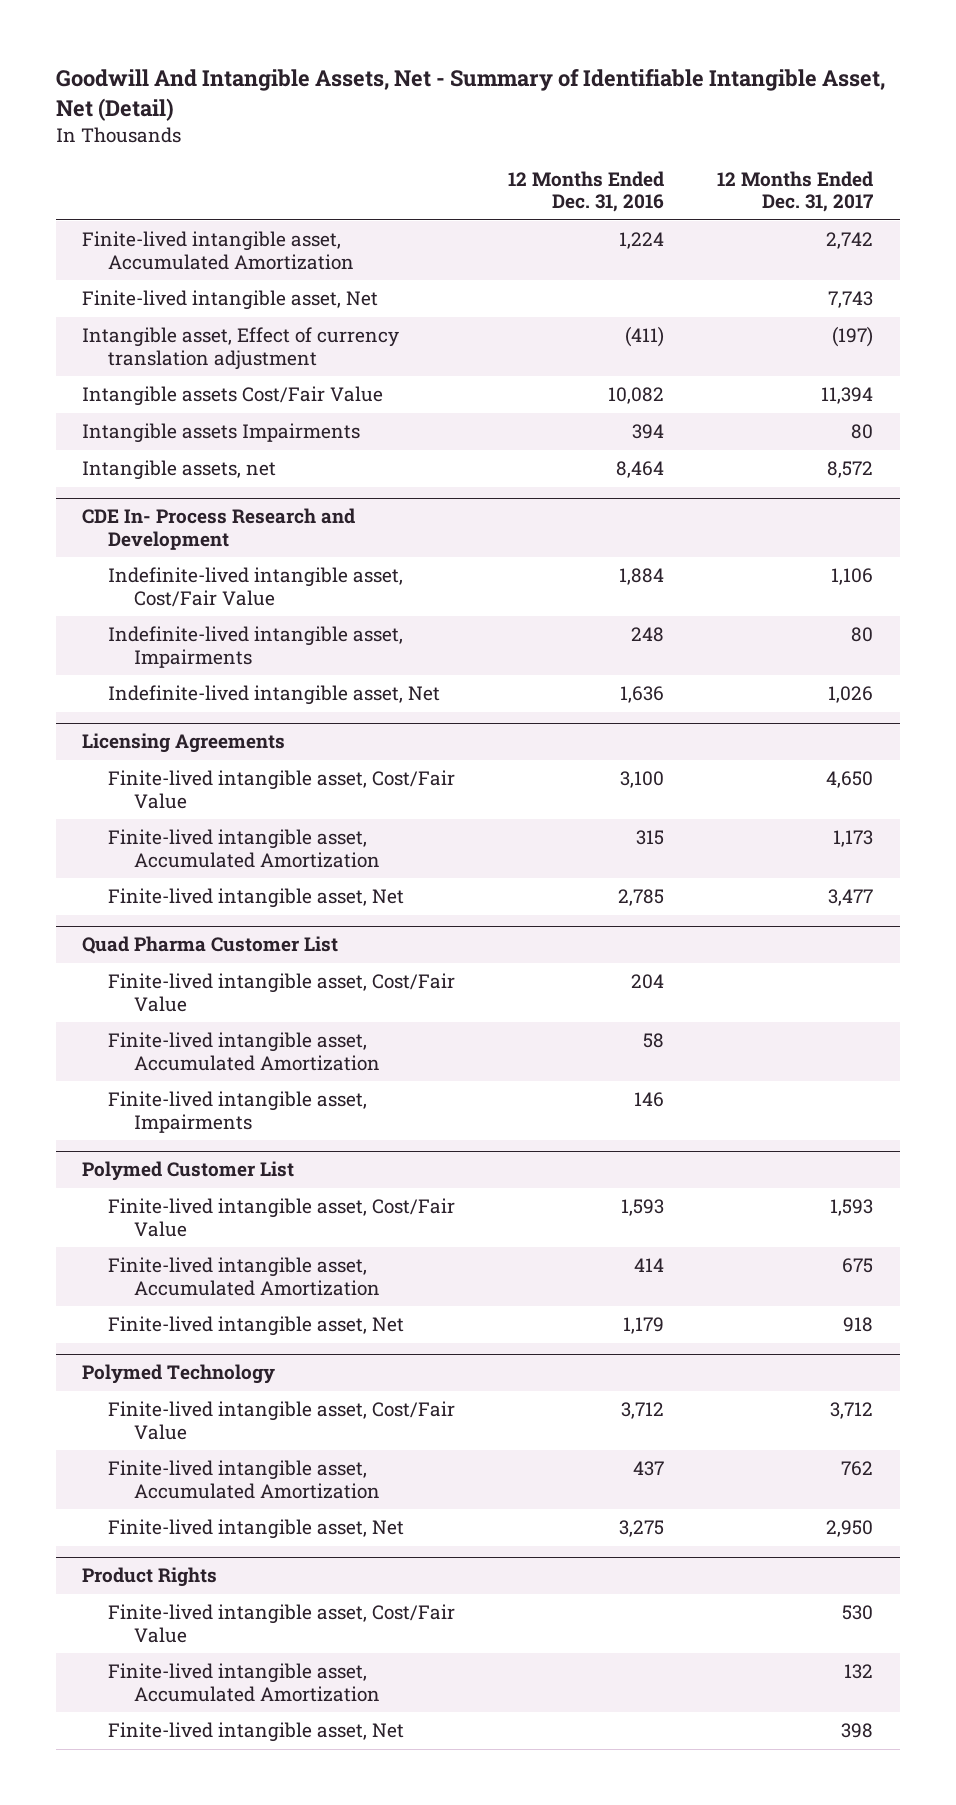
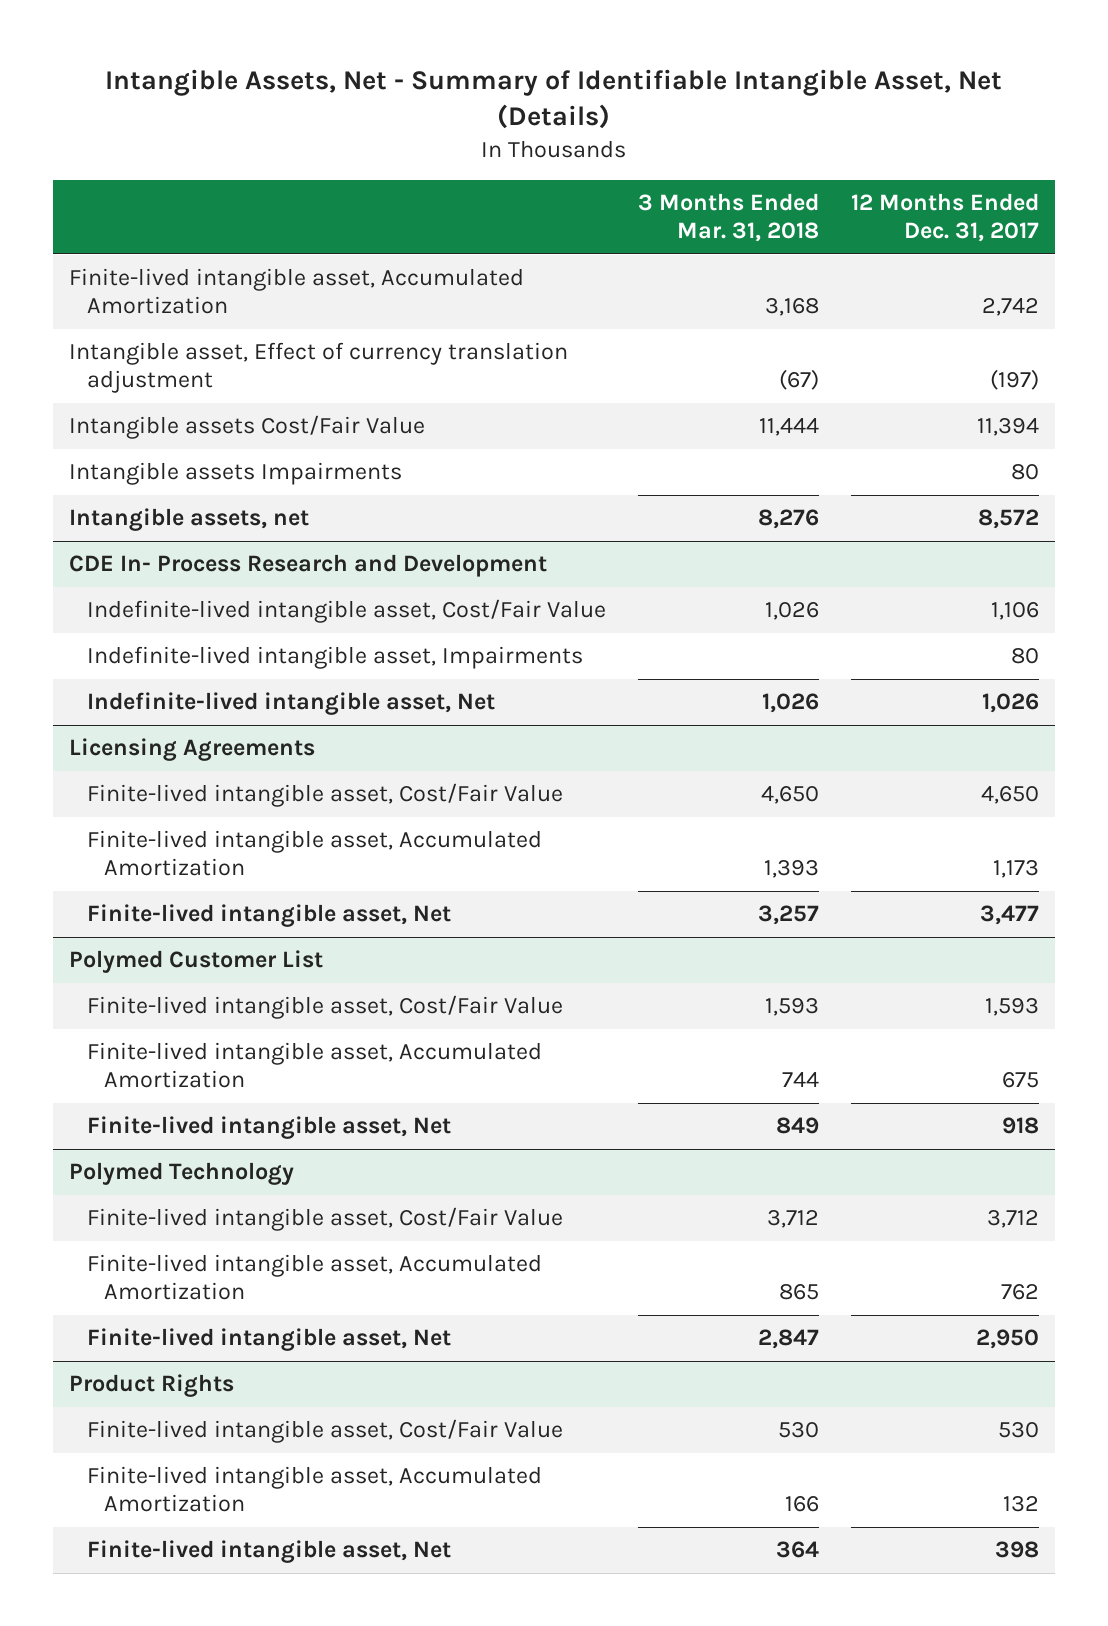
- Goodwill And Intangible Assets, Net - Summary of Identifiable Intangible Asset, Net (Detail)
+ Intangible Assets, Net - Summary of Identifiable Intangible Asset, Net (Details)
- | 12 Months Ended Dec. 31, 2016 | 12 Months Ended Dec. 31, 2017
+ | 3 Months Ended Mar. 31, 2018 | 12 Months Ended Dec. 31, 2017
- Finite-lived intangible asset, Net | | 7,743
- Quad Pharma Customer List
- Finite-lived intangible asset, Cost/Fair Value | 204 |
- Finite-lived intangible asset, Accumulated Amortization | 58 |
- Finite-lived intangible asset, Impairments | 146 |

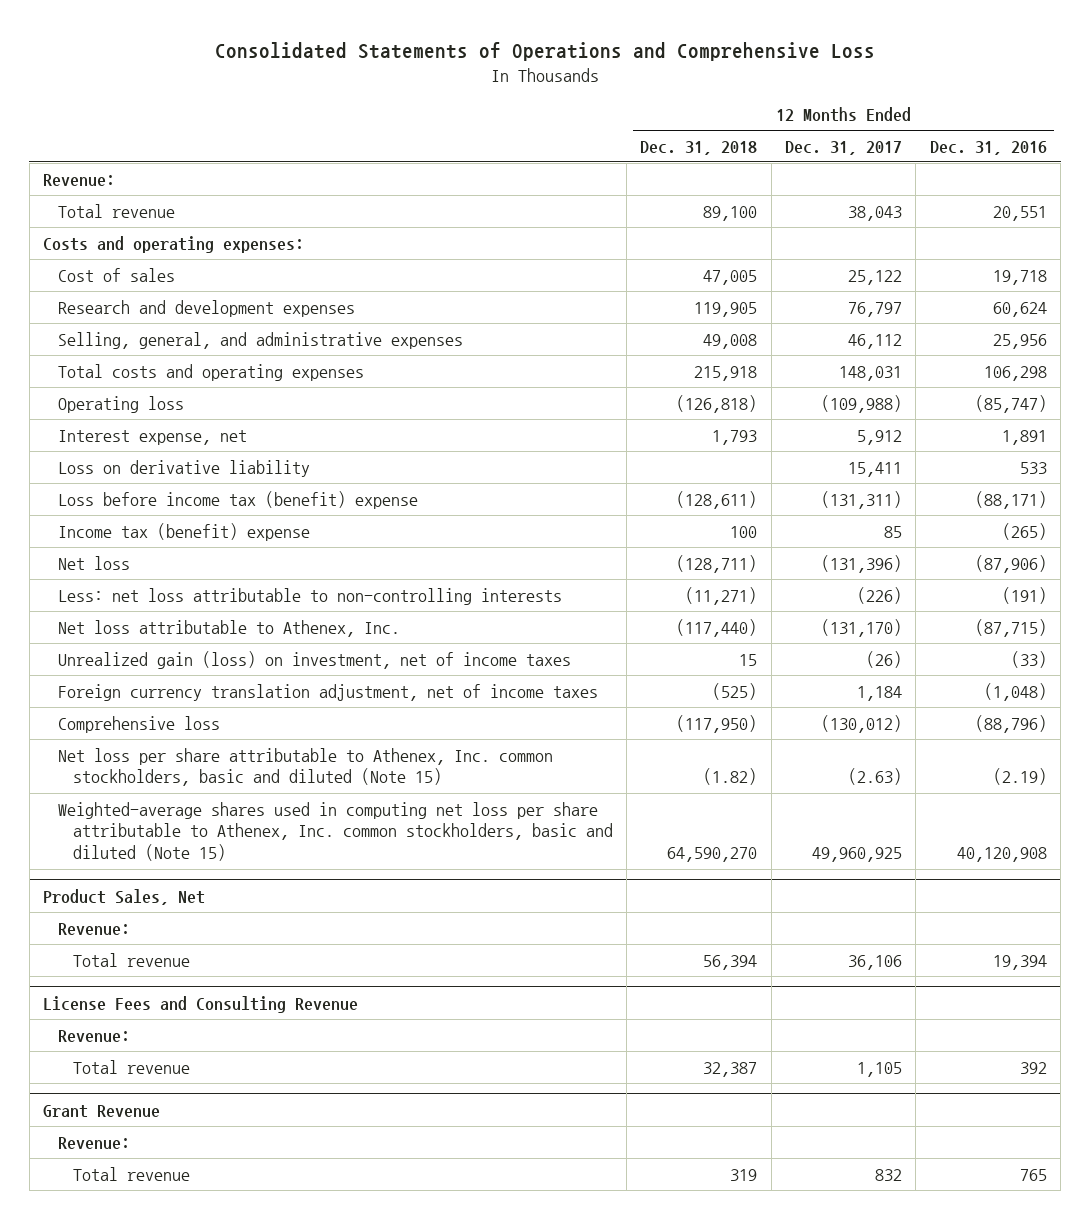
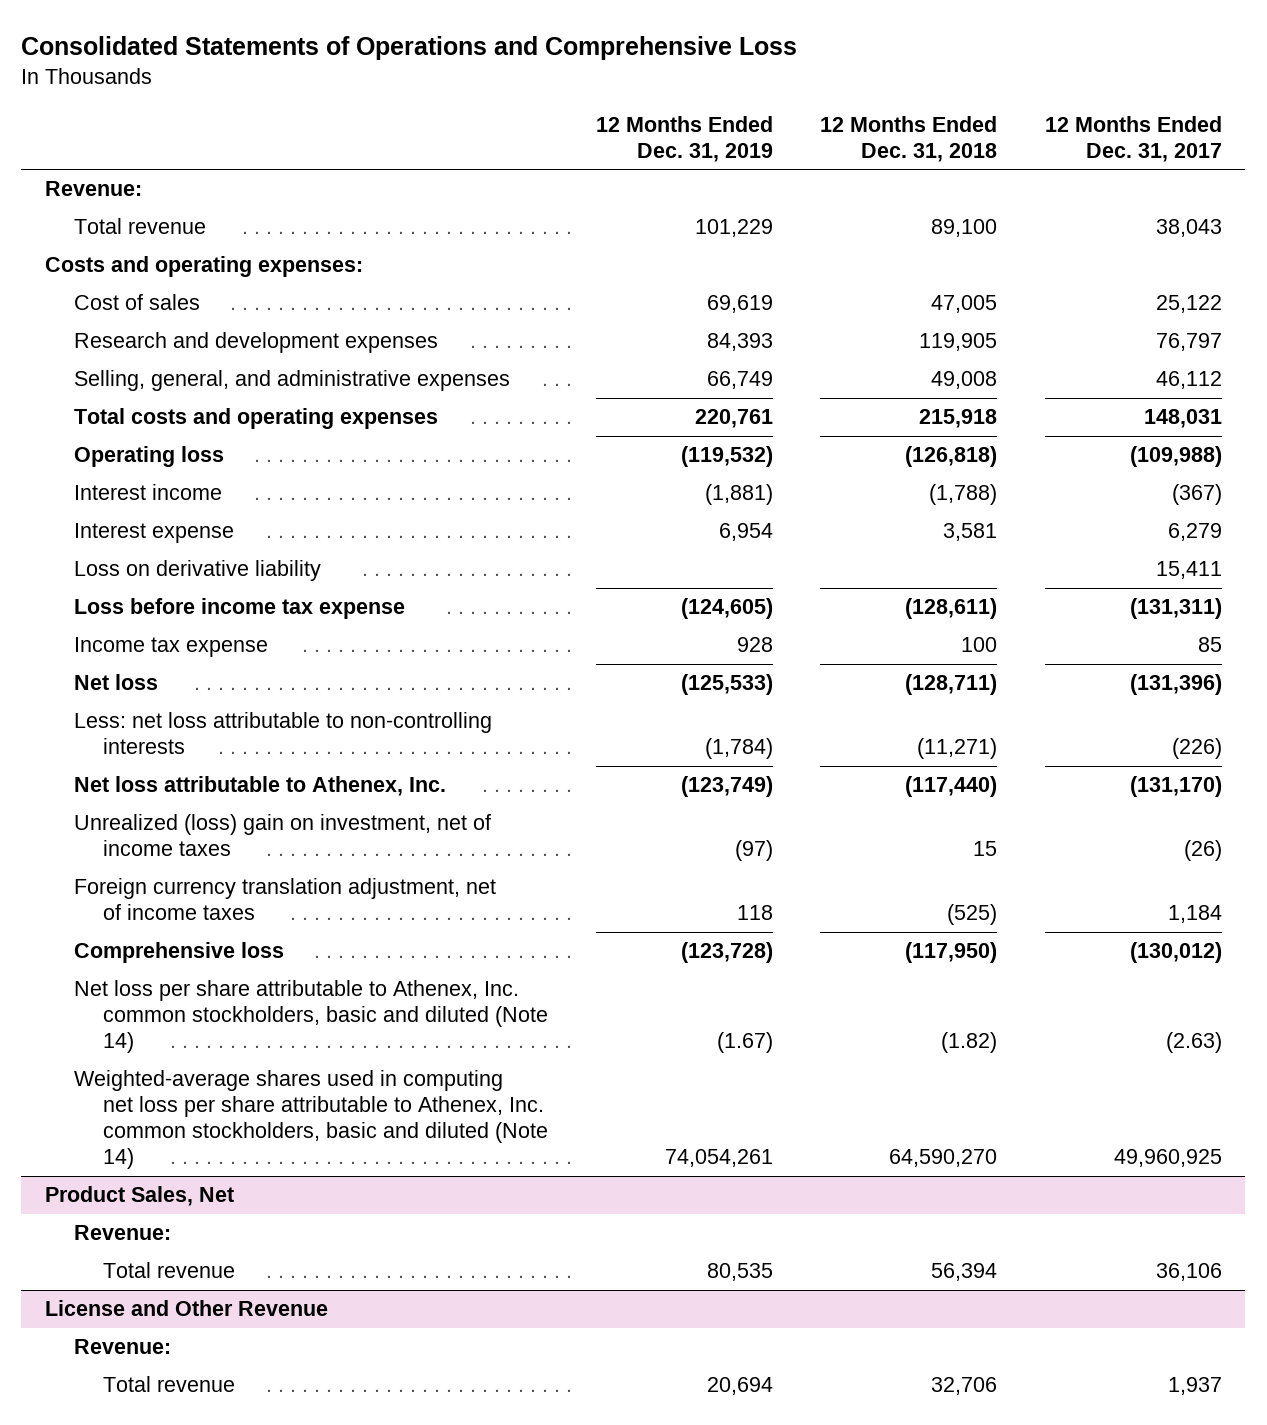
- | 12 Months Ended Dec. 31, 2018 | 12 Months Ended Dec. 31, 2017 | 12 Months Ended Dec. 31, 2016
+ | 12 Months Ended Dec. 31, 2019 | 12 Months Ended Dec. 31, 2018 | 12 Months Ended Dec. 31, 2017
- Interest expense, net | 1,793 | 5,912 | 1,891
+ Interest income | (1,881) | (1,788) | (367)
+ Interest expense | 6,954 | 3,581 | 6,279
- Loss before income tax (benefit) expense | (128,611) | (131,311) | (88,171)
- Income tax (benefit) expense | 100 | 85 | (265)
+ Loss before income tax expense | (124,605) | (128,611) | (131,311)
+ Income tax expense | 928 | 100 | 85
- Unrealized gain (loss) on investment, net of income taxes | 15 | (26) | (33)
+ Unrealized (loss) gain on investment, net of income taxes | (97) | 15 | (26)
- Net loss per share attributable to Athenex, Inc. common stockholders, basic and diluted (Note 15) | (1.82) | (2.63) | (2.19)
- Weighted-average shares used in computing net loss per share attributable to Athenex, Inc. common stockholders, basic and diluted (Note 15) | 64,590,270 | 49,960,925 | 40,120,908
+ Net loss per share attributable to Athenex, Inc. common stockholders, basic and diluted (Note 14) | (1.67) | (1.82) | (2.63)
+ Weighted-average shares used in computing net loss per share attributable to Athenex, Inc. common stockholders, basic and diluted (Note 14) | 74,054,261 | 64,590,270 | 49,960,925
- License Fees and Consulting Revenue
- Revenue:
- Total revenue | 32,387 | 1,105 | 392
- Grant Revenue
+ License and Other Revenue
- Total revenue | 319 | 832 | 765
+ Total revenue | 20,694 | 32,706 | 1,937

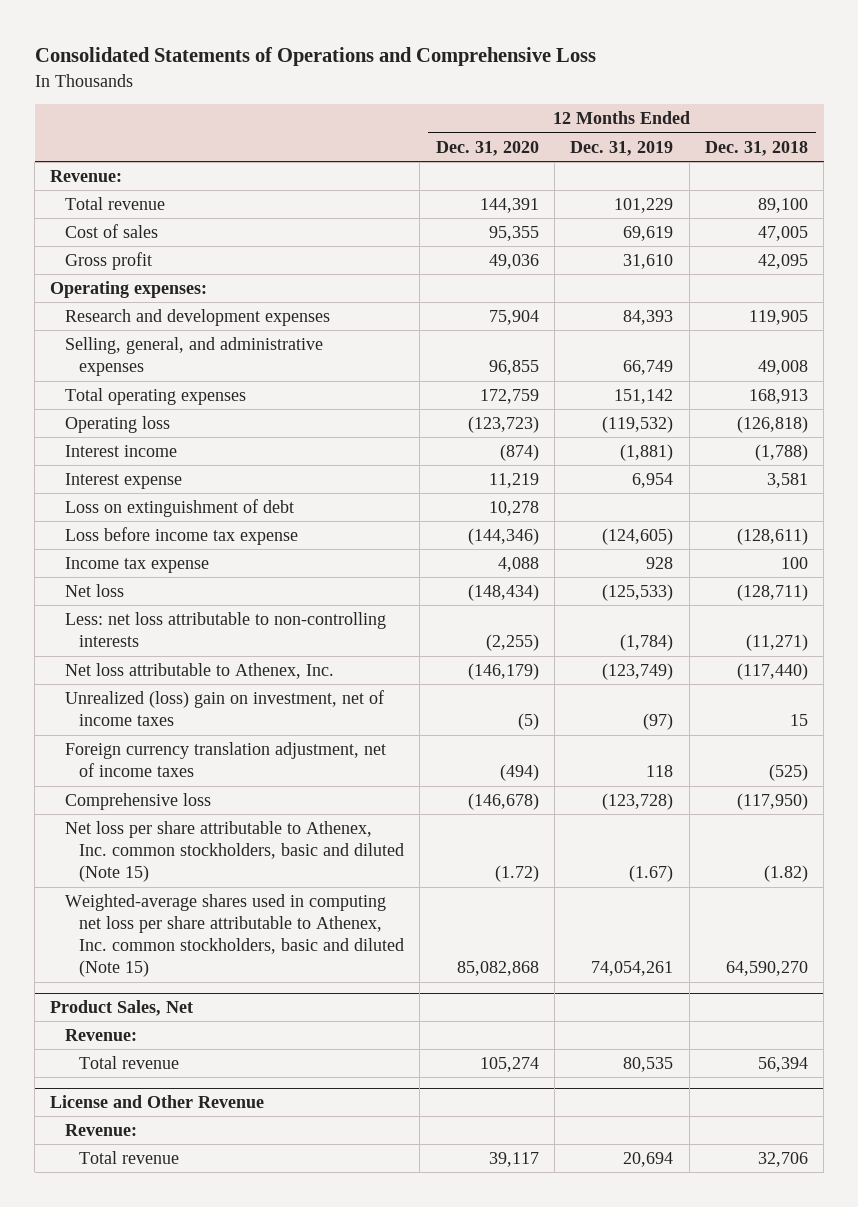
- | 12 Months Ended Dec. 31, 2019 | 12 Months Ended Dec. 31, 2018 | 12 Months Ended Dec. 31, 2017
+ | 12 Months Ended Dec. 31, 2020 | 12 Months Ended Dec. 31, 2019 | 12 Months Ended Dec. 31, 2018
- Costs and operating expenses:
+ Gross profit | 49,036 | 31,610 | 42,095
+ Operating expenses:
- Total costs and operating expenses | 220,761 | 215,918 | 148,031
+ Total operating expenses | 172,759 | 151,142 | 168,913
- Loss on derivative liability | | | 15,411
+ Loss on extinguishment of debt | 10,278 | |
- Net loss per share attributable to Athenex, Inc. common stockholders, basic and diluted (Note 14) | (1.67) | (1.82) | (2.63)
- Weighted-average shares used in computing net loss per share attributable to Athenex, Inc. common stockholders, basic and diluted (Note 14) | 74,054,261 | 64,590,270 | 49,960,925
+ Net loss per share attributable to Athenex, Inc. common stockholders, basic and diluted (Note 15) | (1.72) | (1.67) | (1.82)
+ Weighted-average shares used in computing net loss per share attributable to Athenex, Inc. common stockholders, basic and diluted (Note 15) | 85,082,868 | 74,054,261 | 64,590,270

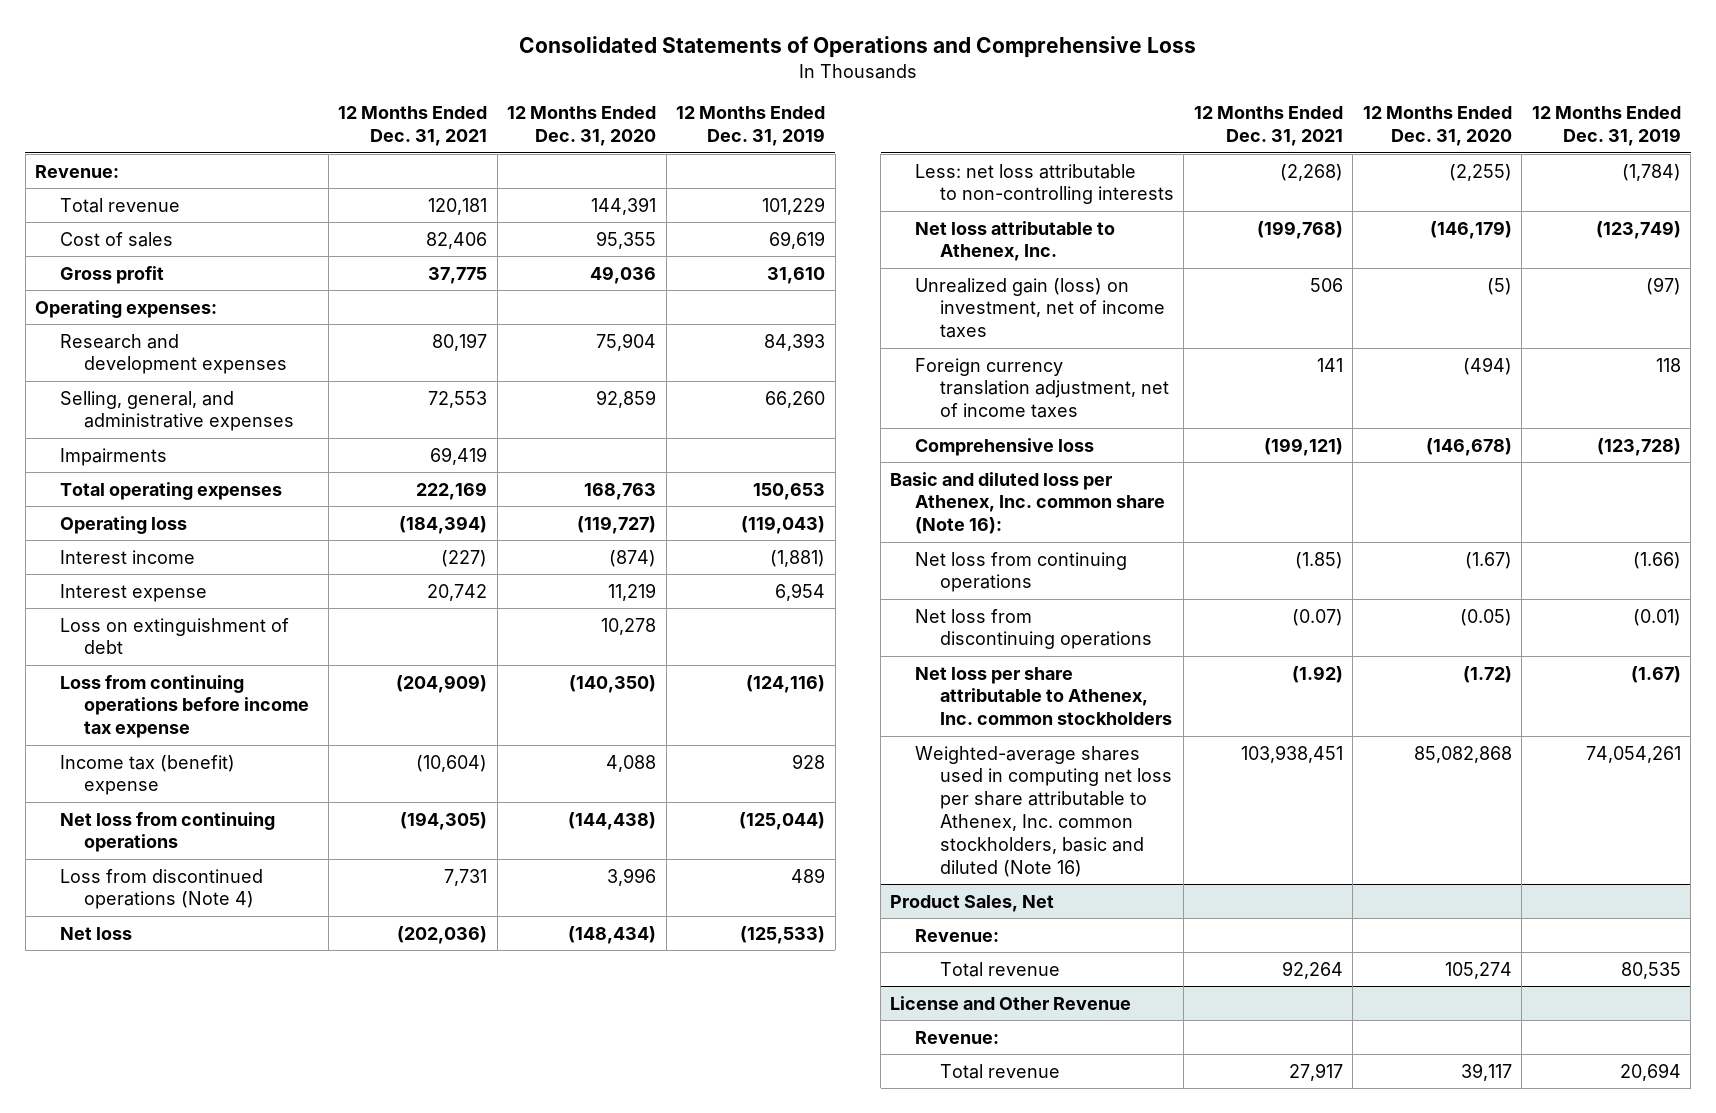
- | 12 Months Ended Dec. 31, 2020 | 12 Months Ended Dec. 31, 2019 | 12 Months Ended Dec. 31, 2018
+ | 12 Months Ended Dec. 31, 2021 | 12 Months Ended Dec. 31, 2020 | 12 Months Ended Dec. 31, 2019
- Selling, general, and administrative expenses | 96,855 | 66,749 | 49,008
- Total operating expenses | 172,759 | 151,142 | 168,913
- Operating loss | (123,723) | (119,532) | (126,818)
+ Selling, general, and administrative expenses | 72,553 | 92,859 | 66,260
+ Impairments | 69,419 | |
+ Total operating expenses | 222,169 | 168,763 | 150,653
+ Operating loss | (184,394) | (119,727) | (119,043)
- Loss before income tax expense | (144,346) | (124,605) | (128,611)
- Income tax expense | 4,088 | 928 | 100
+ Loss from continuing operations before income tax expense | (204,909) | (140,350) | (124,116)
+ Income tax (benefit) expense | (10,604) | 4,088 | 928
+ Net loss from continuing operations | (194,305) | (144,438) | (125,044)
+ Loss from discontinued operations (Note 4) | 7,731 | 3,996 | 489
- Unrealized (loss) gain on investment, net of income taxes | (5) | (97) | 15
+ Unrealized gain (loss) on investment, net of income taxes | 506 | (5) | (97)
- Net loss per share attributable to Athenex, Inc. common stockholders, basic and diluted (Note 15) | (1.72) | (1.67) | (1.82)
- Weighted-average shares used in computing net loss per share attributable to Athenex, Inc. common stockholders, basic and diluted (Note 15) | 85,082,868 | 74,054,261 | 64,590,270
+ Basic and diluted loss per Athenex, Inc. common share (Note 16):
+ Net loss from continuing operations | (1.85) | (1.67) | (1.66)
+ Net loss from discontinuing operations | (0.07) | (0.05) | (0.01)
+ Net loss per share attributable to Athenex, Inc. common stockholders | (1.92) | (1.72) | (1.67)
+ Weighted-average shares used in computing net loss per share attributable to Athenex, Inc. common stockholders, basic and diluted (Note 16) | 103,938,451 | 85,082,868 | 74,054,261

